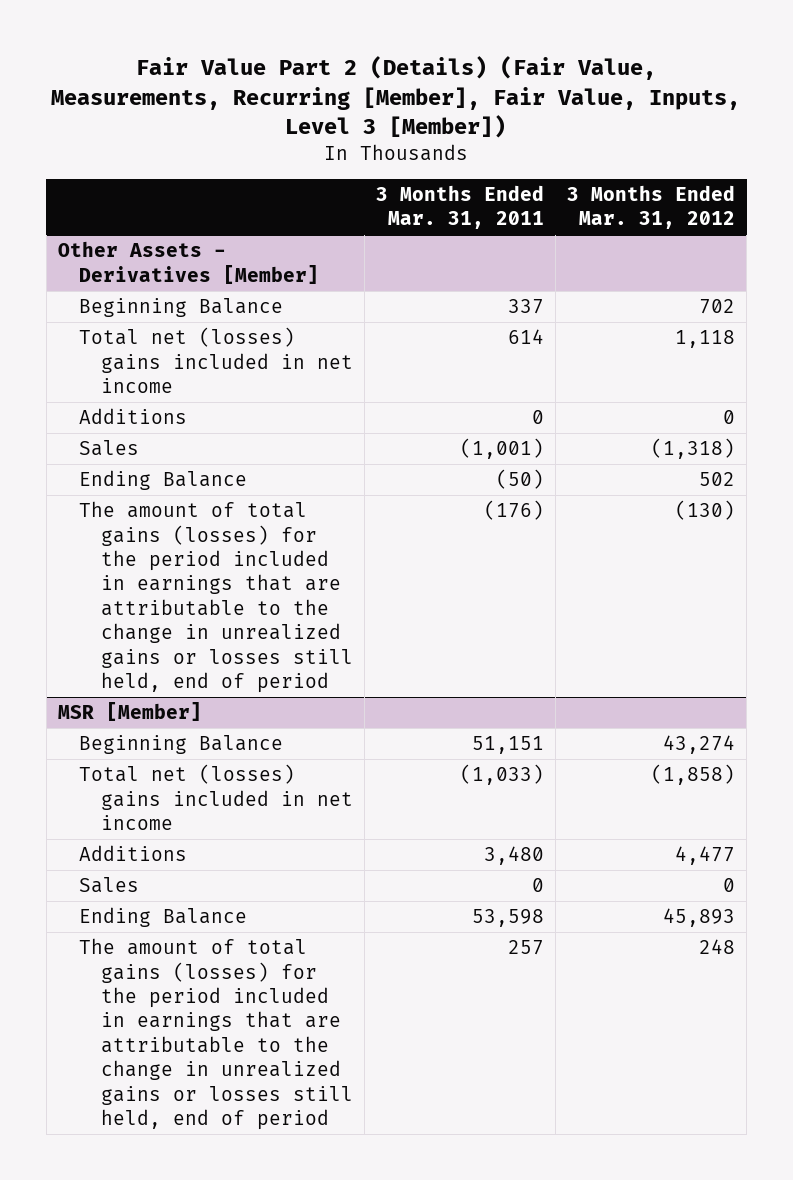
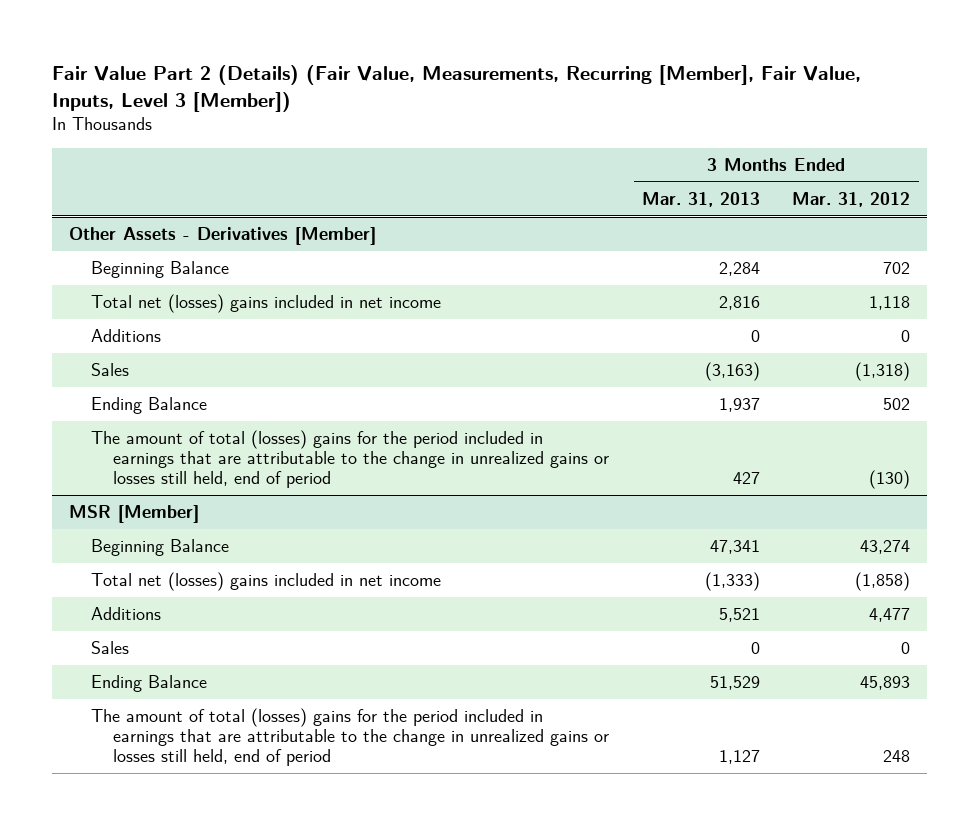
- | 3 Months Ended Mar. 31, 2011 | 3 Months Ended Mar. 31, 2012
+ | 3 Months Ended Mar. 31, 2013 | 3 Months Ended Mar. 31, 2012
@ Other Assets - Derivatives [Member]
- The amount of total gains (losses) for the period included in earnings that are attributable to the change in unrealized gains or losses still held, end of period | (176) | (130)
+ The amount of total (losses) gains for the period included in earnings that are attributable to the change in unrealized gains or losses still held, end of period | 427 | (130)
@ MSR [Member]
- The amount of total gains (losses) for the period included in earnings that are attributable to the change in unrealized gains or losses still held, end of period | 257 | 248
+ The amount of total (losses) gains for the period included in earnings that are attributable to the change in unrealized gains or losses still held, end of period | 1,127 | 248

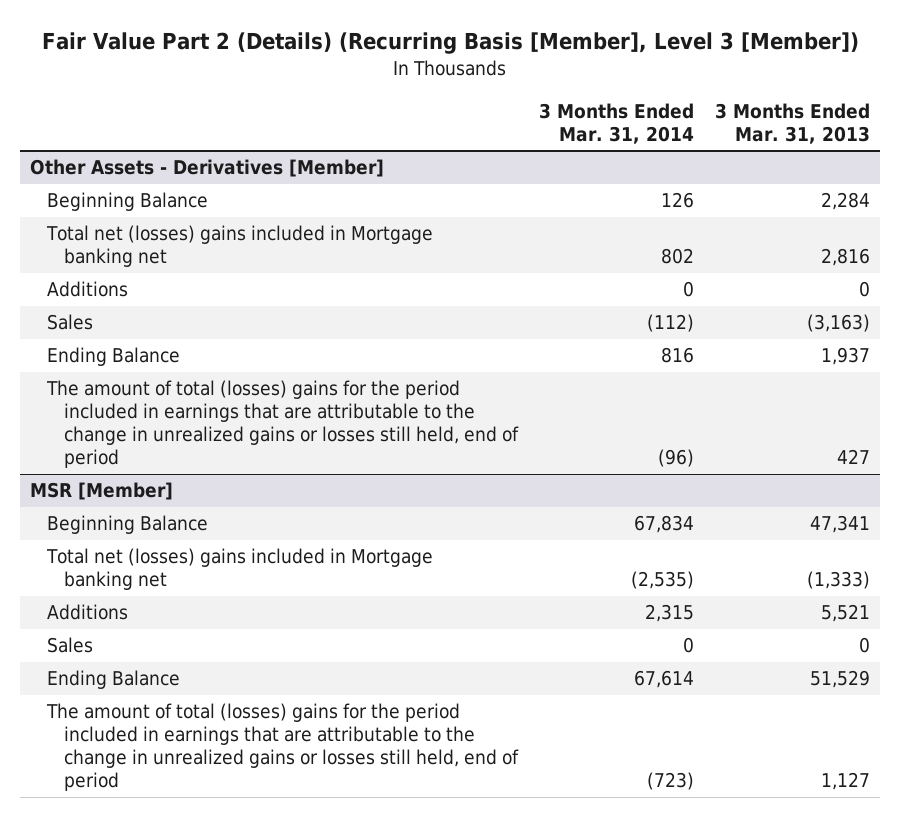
- Fair Value Part 2 (Details) (Fair Value, Measurements, Recurring [Member], Fair Value, Inputs, Level 3 [Member])
+ Fair Value Part 2 (Details) (Recurring Basis [Member], Level 3 [Member])
- | 3 Months Ended Mar. 31, 2013 | 3 Months Ended Mar. 31, 2012
+ | 3 Months Ended Mar. 31, 2014 | 3 Months Ended Mar. 31, 2013
@ Other Assets - Derivatives [Member]
- Total net (losses) gains included in net income | 2,816 | 1,118
+ Total net (losses) gains included in Mortgage banking net | 802 | 2,816
@ MSR [Member]
- Total net (losses) gains included in net income | (1,333) | (1,858)
+ Total net (losses) gains included in Mortgage banking net | (2,535) | (1,333)

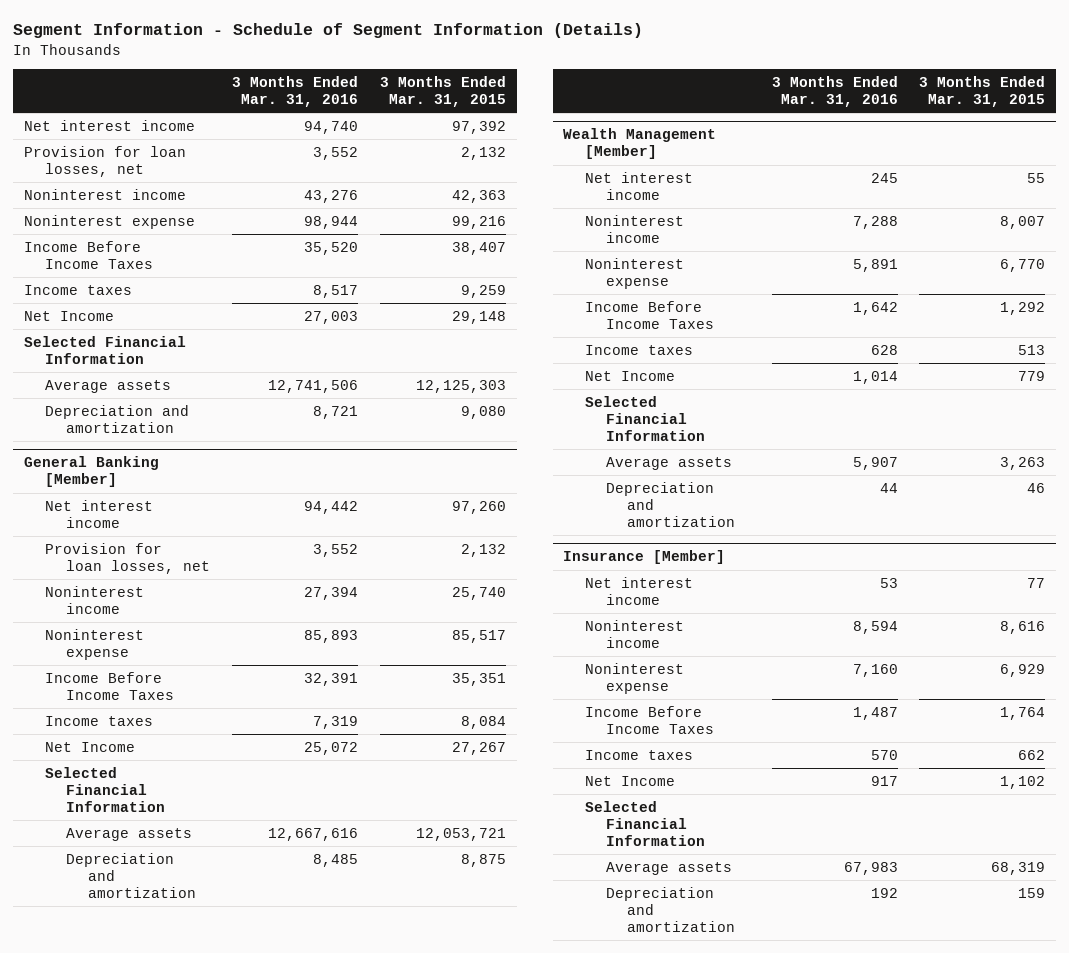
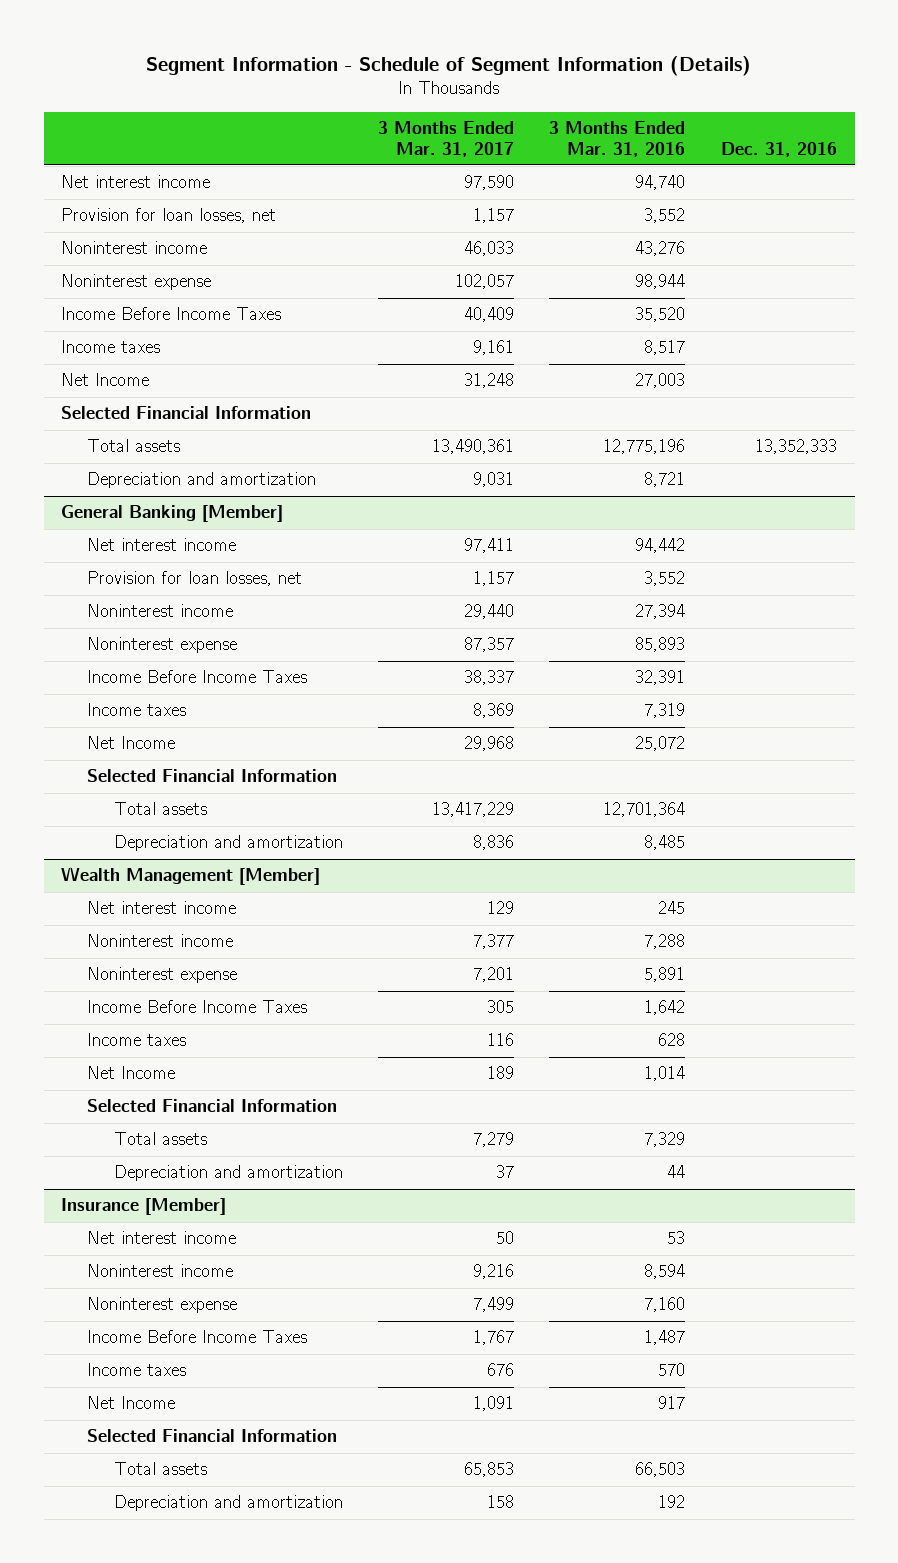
- | 3 Months Ended Mar. 31, 2016 | 3 Months Ended Mar. 31, 2015
+ | 3 Months Ended Mar. 31, 2017 | 3 Months Ended Mar. 31, 2016 | Dec. 31, 2016
- Average assets | 12,741,506 | 12,125,303
+ Total assets | 13,490,361 | 12,775,196 | 13,352,333
@ General Banking [Member]
- Average assets | 12,667,616 | 12,053,721
+ Total assets | 13,417,229 | 12,701,364 |
@ Wealth Management [Member]
- Average assets | 5,907 | 3,263
+ Total assets | 7,279 | 7,329 |
@ Insurance [Member]
- Average assets | 67,983 | 68,319
+ Total assets | 65,853 | 66,503 |

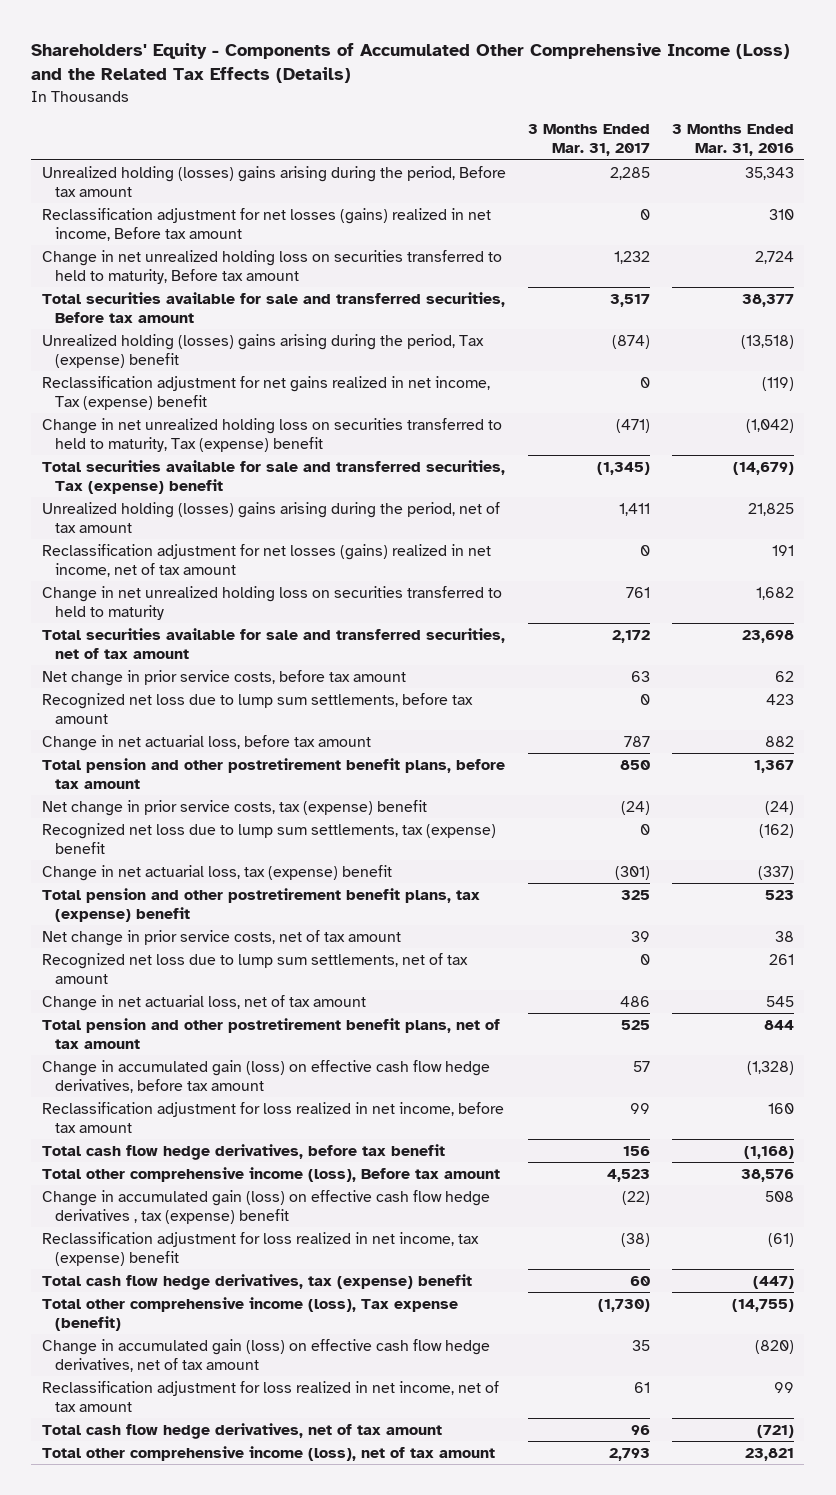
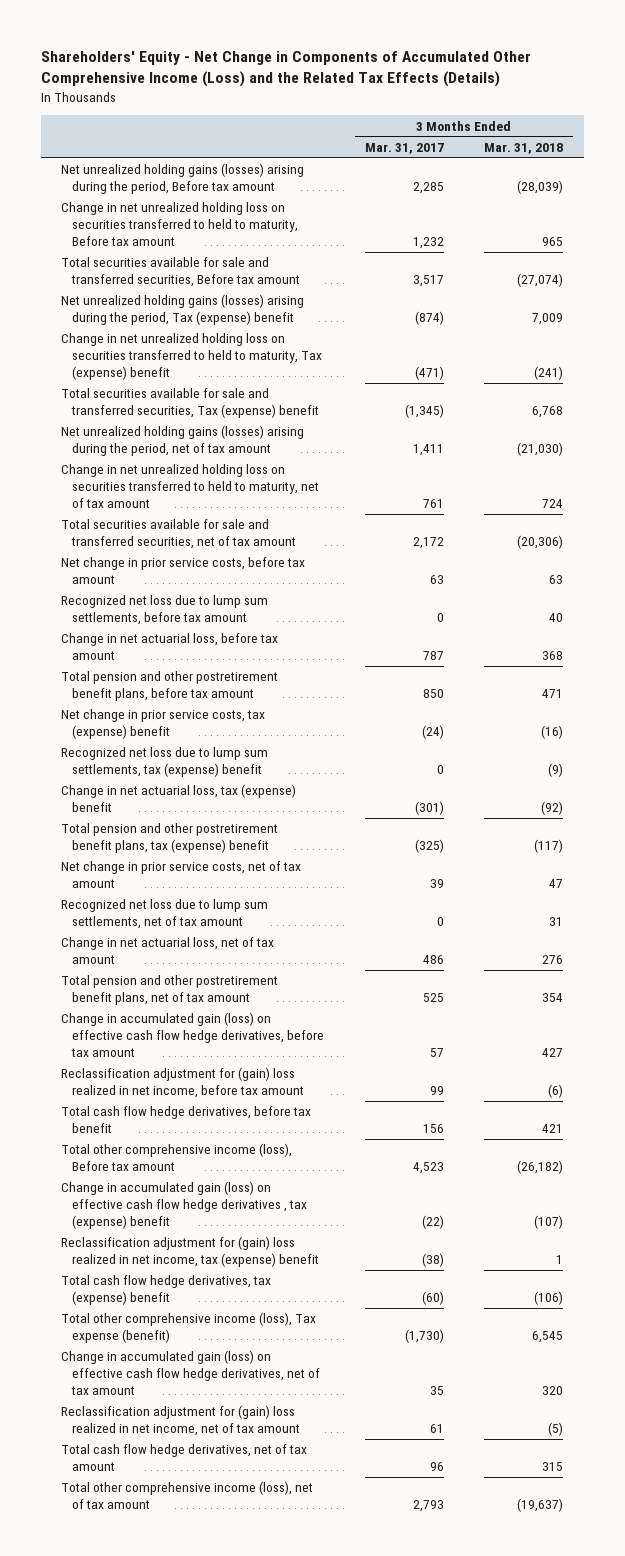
- Shareholders' Equity - Components of Accumulated Other Comprehensive Income (Loss) and the Related Tax Effects (Details)
+ Shareholders' Equity - Net Change in Components of Accumulated Other Comprehensive Income (Loss) and the Related Tax Effects (Details)
- | 3 Months Ended Mar. 31, 2017 | 3 Months Ended Mar. 31, 2016
+ | 3 Months Ended Mar. 31, 2017 | 3 Months Ended Mar. 31, 2018
- Unrealized holding (losses) gains arising during the period, Before tax amount | 2,285 | 35,343
- Reclassification adjustment for net losses (gains) realized in net income, Before tax amount | 0 | 310
+ Net unrealized holding gains (losses) arising during the period, Before tax amount | 2,285 | (28,039)
- Unrealized holding (losses) gains arising during the period, Tax (expense) benefit | (874) | (13,518)
- Reclassification adjustment for net gains realized in net income, Tax (expense) benefit | 0 | (119)
+ Net unrealized holding gains (losses) arising during the period, Tax (expense) benefit | (874) | 7,009
- Unrealized holding (losses) gains arising during the period, net of tax amount | 1,411 | 21,825
- Reclassification adjustment for net losses (gains) realized in net income, net of tax amount | 0 | 191
- Change in net unrealized holding loss on securities transferred to held to maturity | 761 | 1,682
+ Net unrealized holding gains (losses) arising during the period, net of tax amount | 1,411 | (21,030)
+ Change in net unrealized holding loss on securities transferred to held to maturity, net of tax amount | 761 | 724
- Total pension and other postretirement benefit plans, tax (expense) benefit | 325 | 523
+ Total pension and other postretirement benefit plans, tax (expense) benefit | (325) | (117)
- Reclassification adjustment for loss realized in net income, before tax amount | 99 | 160
+ Reclassification adjustment for (gain) loss realized in net income, before tax amount | 99 | (6)
- Reclassification adjustment for loss realized in net income, tax (expense) benefit | (38) | (61)
- Total cash flow hedge derivatives, tax (expense) benefit | 60 | (447)
+ Reclassification adjustment for (gain) loss realized in net income, tax (expense) benefit | (38) | 1
+ Total cash flow hedge derivatives, tax (expense) benefit | (60) | (106)
- Reclassification adjustment for loss realized in net income, net of tax amount | 61 | 99
+ Reclassification adjustment for (gain) loss realized in net income, net of tax amount | 61 | (5)

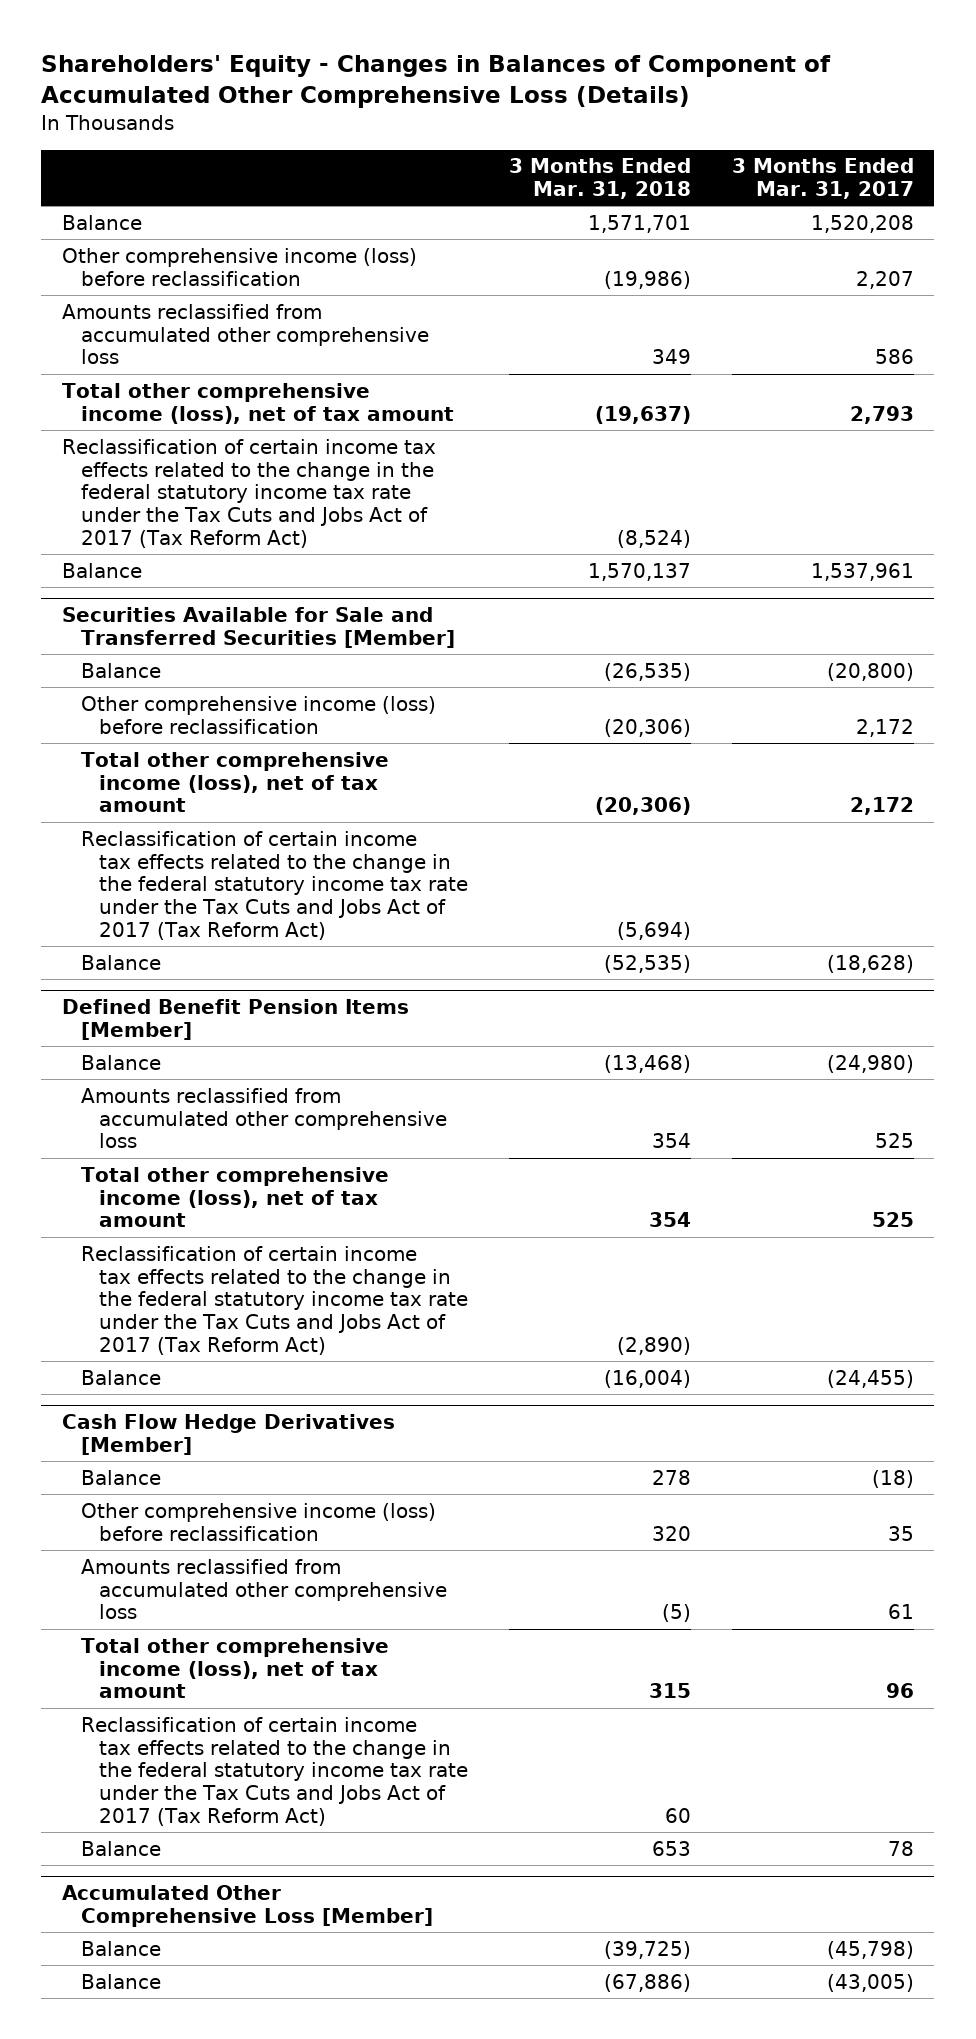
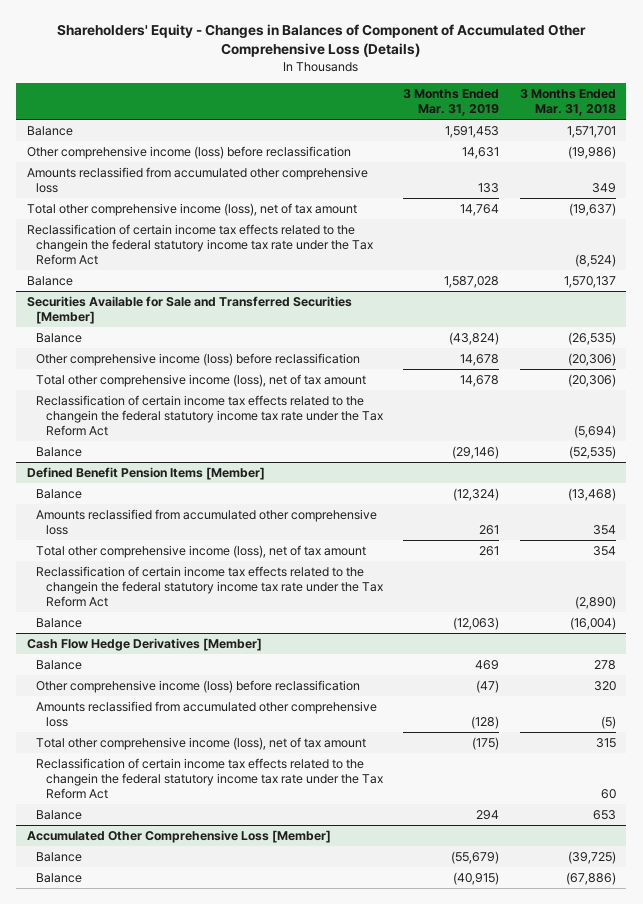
- | 3 Months Ended Mar. 31, 2018 | 3 Months Ended Mar. 31, 2017
+ | 3 Months Ended Mar. 31, 2019 | 3 Months Ended Mar. 31, 2018
- Reclassification of certain income tax effects related to the change in the federal statutory income tax rate under the Tax Cuts and Jobs Act of 2017 (Tax Reform Act) | (8,524) |
+ Reclassification of certain income tax effects related to the changein the federal statutory income tax rate under the Tax Reform Act | | (8,524)
@ Securities Available for Sale and Transferred Securities [Member]
- Reclassification of certain income tax effects related to the change in the federal statutory income tax rate under the Tax Cuts and Jobs Act of 2017 (Tax Reform Act) | (5,694) |
+ Reclassification of certain income tax effects related to the changein the federal statutory income tax rate under the Tax Reform Act | | (5,694)
@ Defined Benefit Pension Items [Member]
- Reclassification of certain income tax effects related to the change in the federal statutory income tax rate under the Tax Cuts and Jobs Act of 2017 (Tax Reform Act) | (2,890) |
+ Reclassification of certain income tax effects related to the changein the federal statutory income tax rate under the Tax Reform Act | | (2,890)
@ Cash Flow Hedge Derivatives [Member]
- Reclassification of certain income tax effects related to the change in the federal statutory income tax rate under the Tax Cuts and Jobs Act of 2017 (Tax Reform Act) | 60 |
+ Reclassification of certain income tax effects related to the changein the federal statutory income tax rate under the Tax Reform Act | | 60

